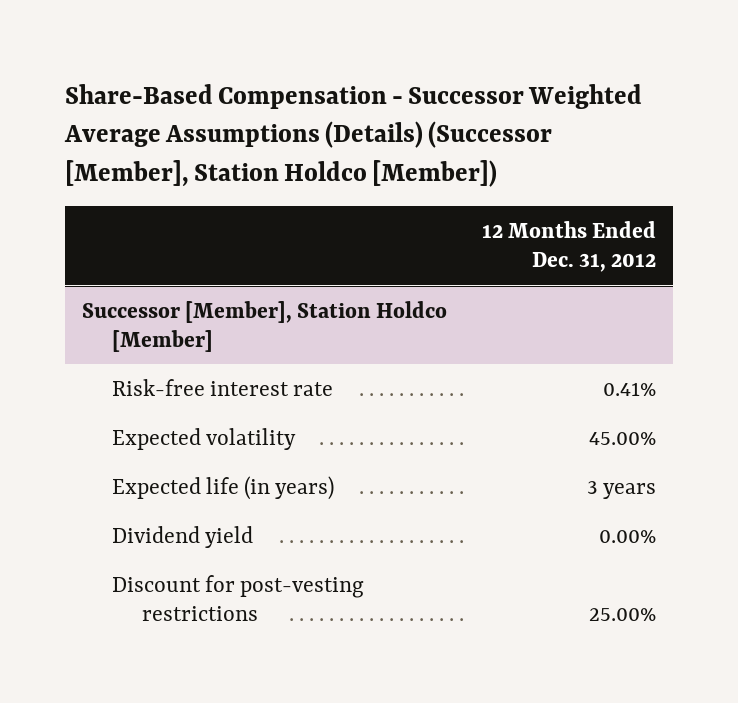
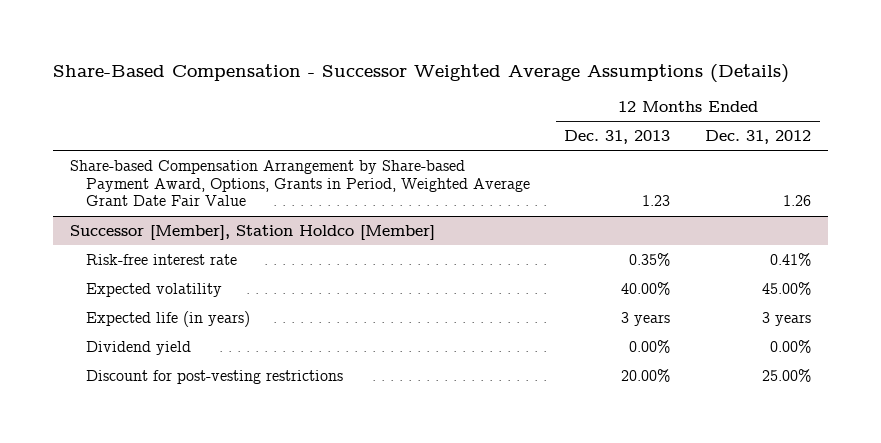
- Share-Based Compensation - Successor Weighted Average Assumptions (Details) (Successor [Member], Station Holdco [Member])
+ Share-Based Compensation - Successor Weighted Average Assumptions (Details)
- | 12 Months Ended Dec. 31, 2012
+ | 12 Months Ended Dec. 31, 2013 | 12 Months Ended Dec. 31, 2012
+ Share-based Compensation Arrangement by Share-based Payment Award, Options, Grants in Period, Weighted Average Grant Date Fair Value | 1.23 | 1.26

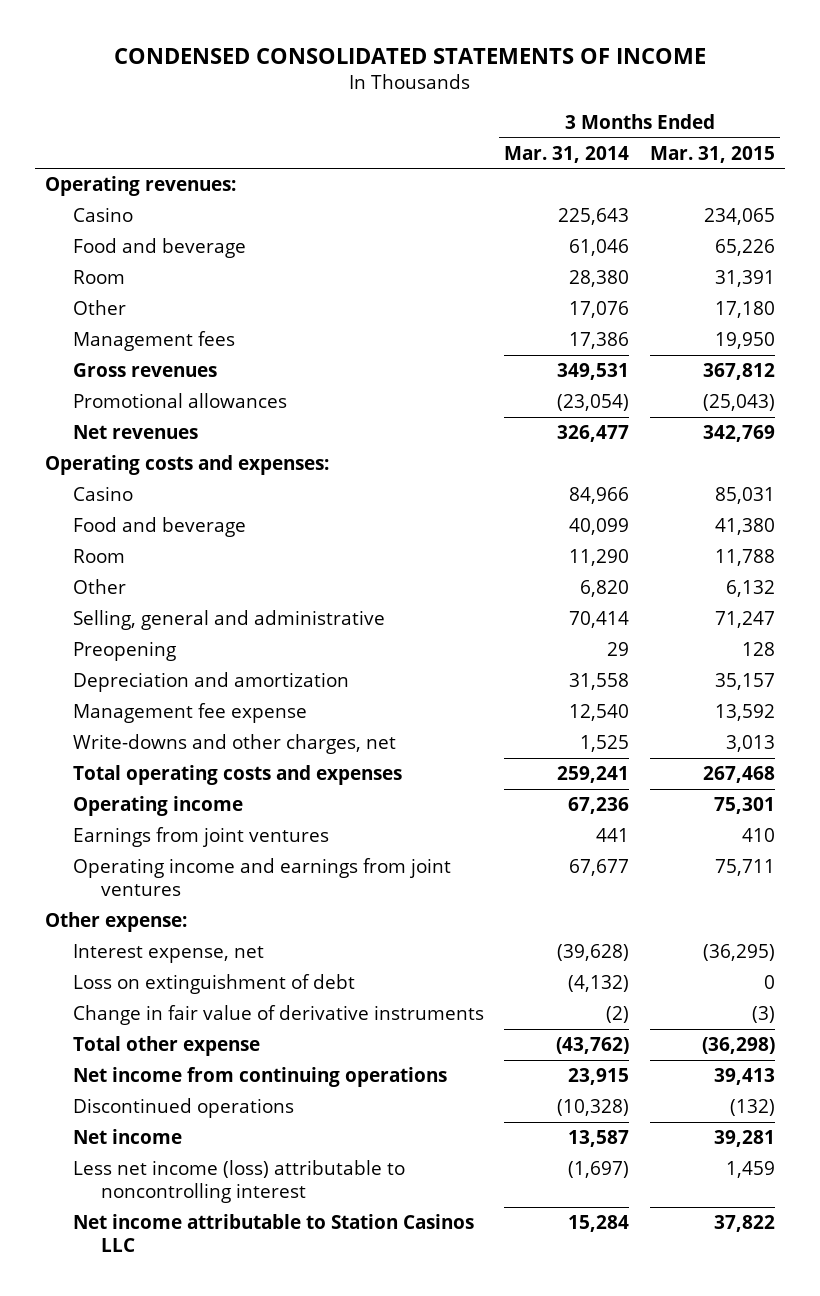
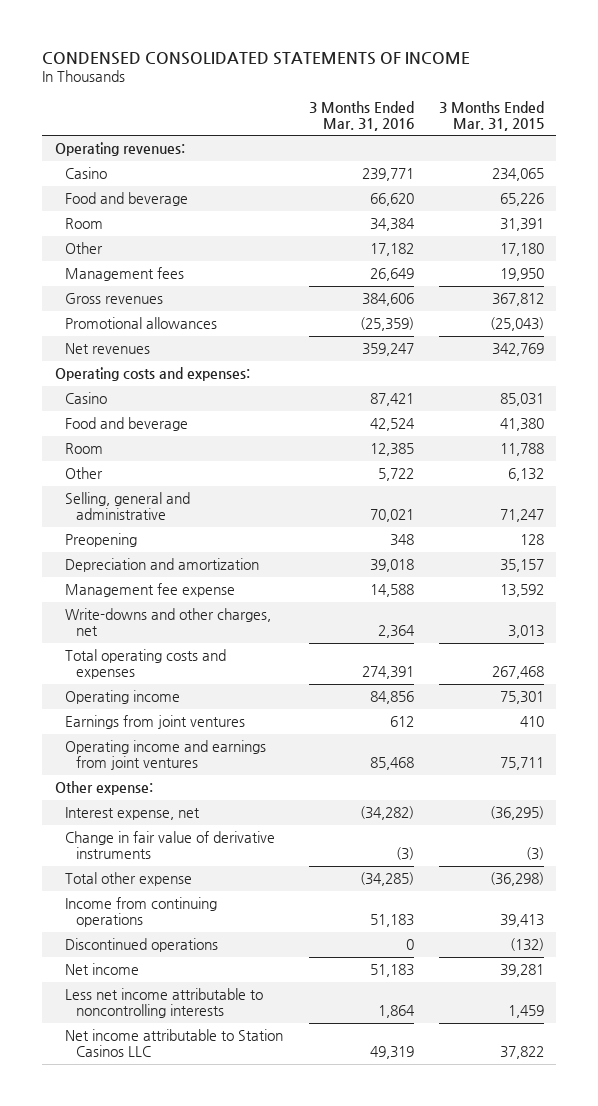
- | 3 Months Ended Mar. 31, 2014 | 3 Months Ended Mar. 31, 2015
+ | 3 Months Ended Mar. 31, 2016 | 3 Months Ended Mar. 31, 2015
- Loss on extinguishment of debt | (4,132) | 0
- Net income from continuing operations | 23,915 | 39,413
+ Income from continuing operations | 51,183 | 39,413
- Less net income (loss) attributable to noncontrolling interest | (1,697) | 1,459
+ Less net income attributable to noncontrolling interests | 1,864 | 1,459

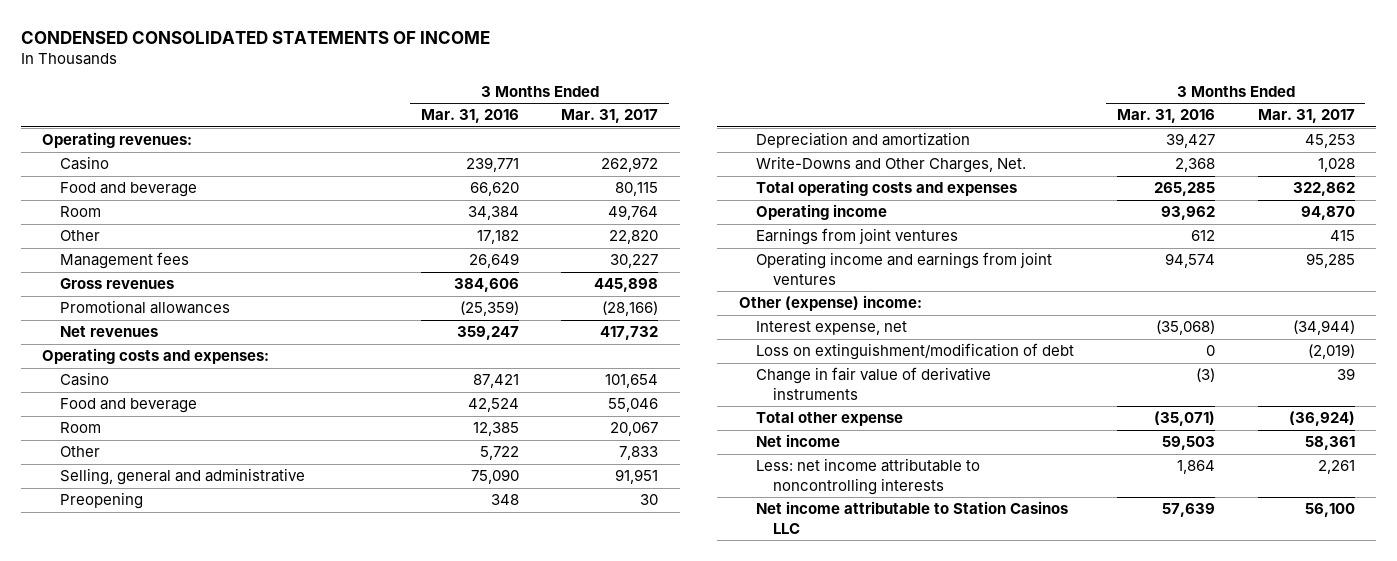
- | 3 Months Ended Mar. 31, 2016 | 3 Months Ended Mar. 31, 2015
+ | 3 Months Ended Mar. 31, 2016 | 3 Months Ended Mar. 31, 2017
- Selling, general and administrative | 70,021 | 71,247
+ Selling, general and administrative | 75,090 | 91,951
- Depreciation and amortization | 39,018 | 35,157
- Management fee expense | 14,588 | 13,592
- Write-downs and other charges, net | 2,364 | 3,013
- Total operating costs and expenses | 274,391 | 267,468
- Operating income | 84,856 | 75,301
+ Depreciation and amortization | 39,427 | 45,253
+ Write-Downs and Other Charges, Net. | 2,368 | 1,028
+ Total operating costs and expenses | 265,285 | 322,862
+ Operating income | 93,962 | 94,870
- Operating income and earnings from joint ventures | 85,468 | 75,711
- Other expense:
- Interest expense, net | (34,282) | (36,295)
+ Operating income and earnings from joint ventures | 94,574 | 95,285
+ Other (expense) income:
+ Interest expense, net | (35,068) | (34,944)
+ Loss on extinguishment/modification of debt | 0 | (2,019)
- Total other expense | (34,285) | (36,298)
- Income from continuing operations | 51,183 | 39,413
- Discontinued operations | 0 | (132)
- Net income | 51,183 | 39,281
- Less net income attributable to noncontrolling interests | 1,864 | 1,459
- Net income attributable to Station Casinos LLC | 49,319 | 37,822
+ Total other expense | (35,071) | (36,924)
+ Net income | 59,503 | 58,361
+ Less: net income attributable to noncontrolling interests | 1,864 | 2,261
+ Net income attributable to Station Casinos LLC | 57,639 | 56,100

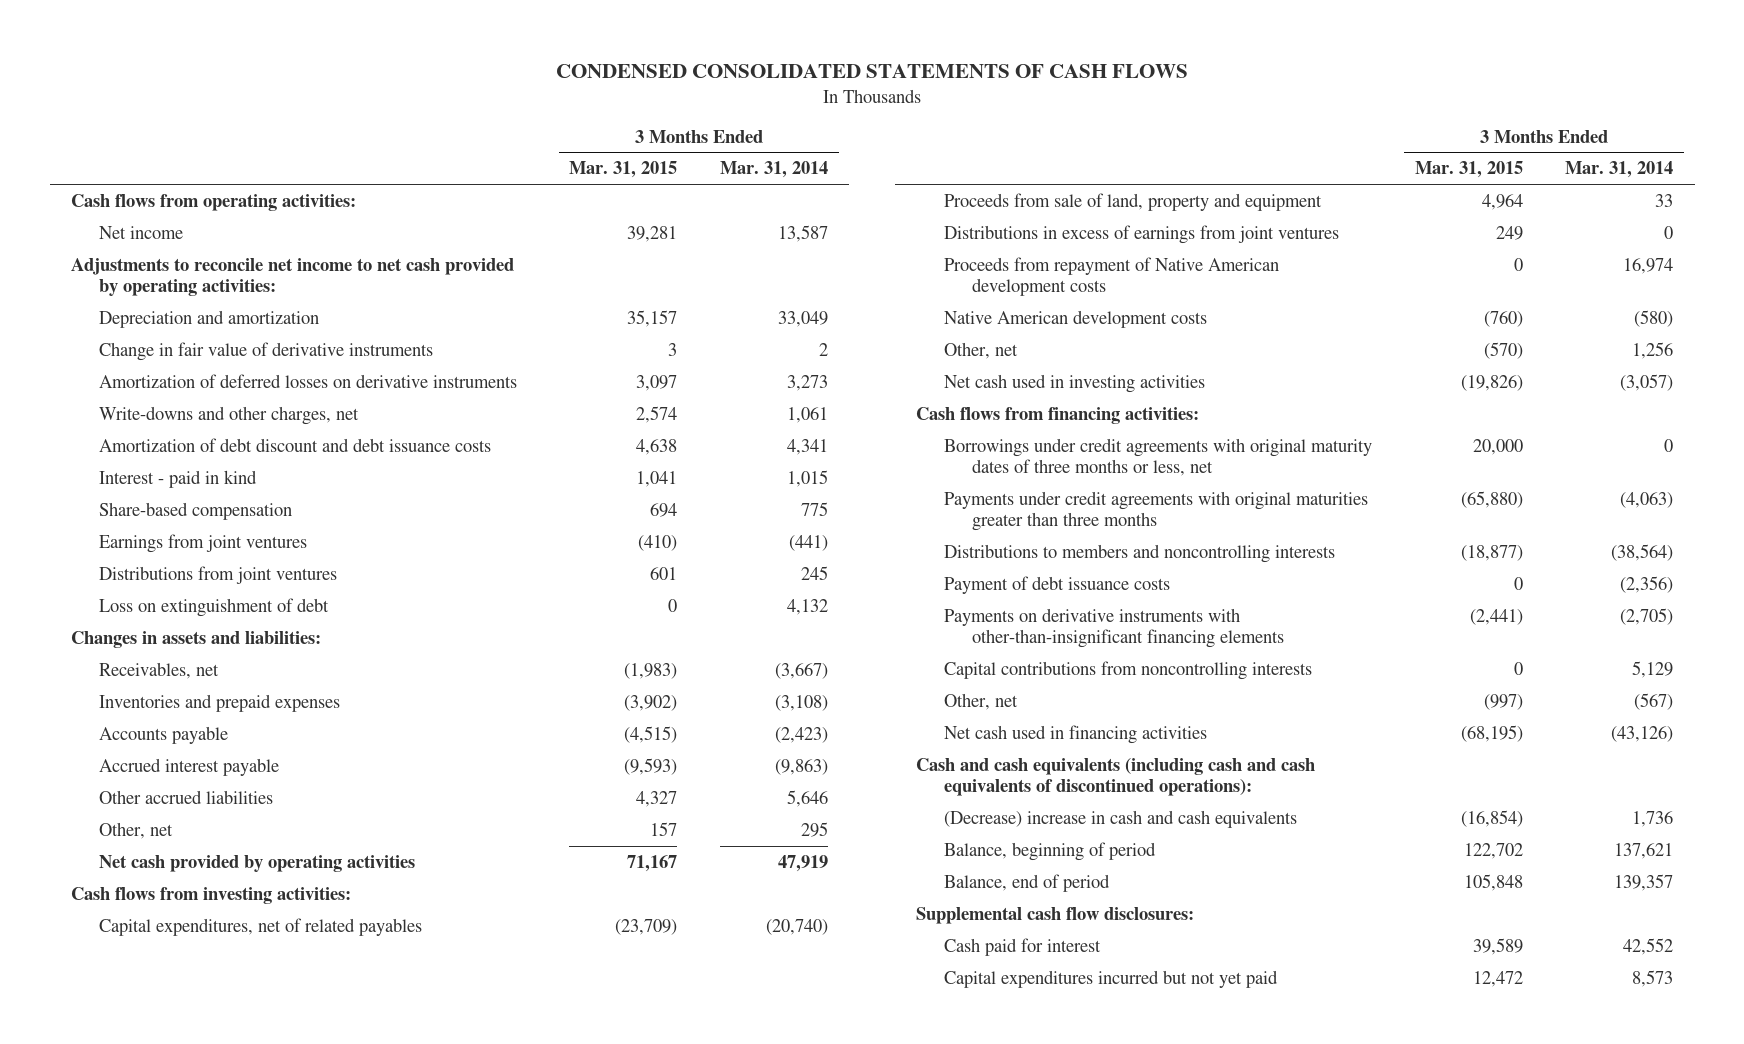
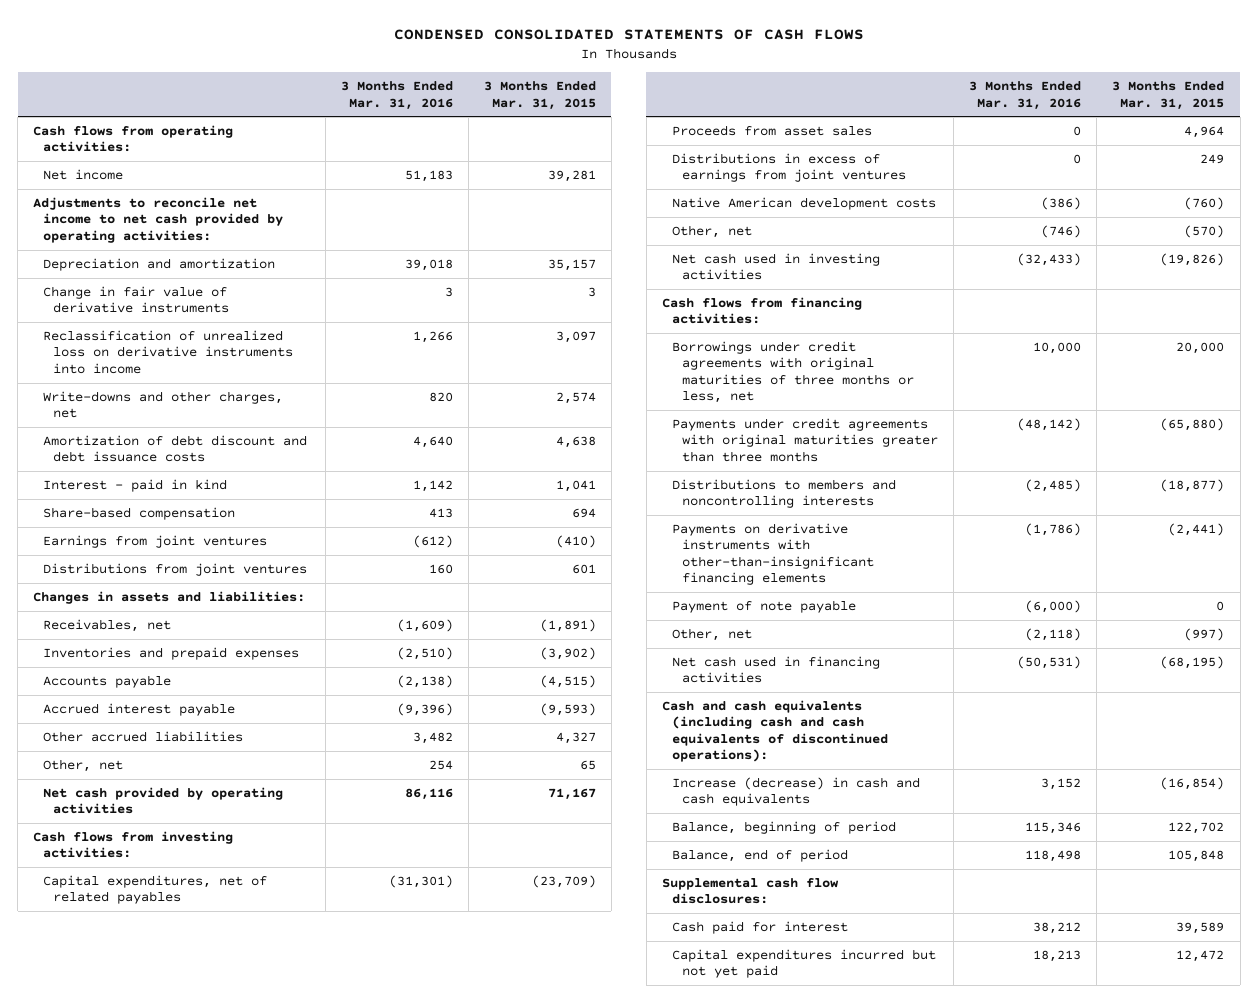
- | 3 Months Ended Mar. 31, 2015 | 3 Months Ended Mar. 31, 2014
+ | 3 Months Ended Mar. 31, 2016 | 3 Months Ended Mar. 31, 2015
- Amortization of deferred losses on derivative instruments | 3,097 | 3,273
+ Reclassification of unrealized loss on derivative instruments into income | 1,266 | 3,097
- Loss on extinguishment of debt | 0 | 4,132
- Receivables, net | (1,983) | (3,667)
+ Receivables, net | (1,609) | (1,891)
- Other, net | 157 | 295
+ Other, net | 254 | 65
- Proceeds from sale of land, property and equipment | 4,964 | 33
+ Proceeds from asset sales | 0 | 4,964
- Proceeds from repayment of Native American development costs | 0 | 16,974
- Borrowings under credit agreements with original maturity dates of three months or less, net | 20,000 | 0
+ Borrowings under credit agreements with original maturities of three months or less, net | 10,000 | 20,000
- Payment of debt issuance costs | 0 | (2,356)
- Capital contributions from noncontrolling interests | 0 | 5,129
+ Payment of note payable | (6,000) | 0
- (Decrease) increase in cash and cash equivalents | (16,854) | 1,736
+ Increase (decrease) in cash and cash equivalents | 3,152 | (16,854)

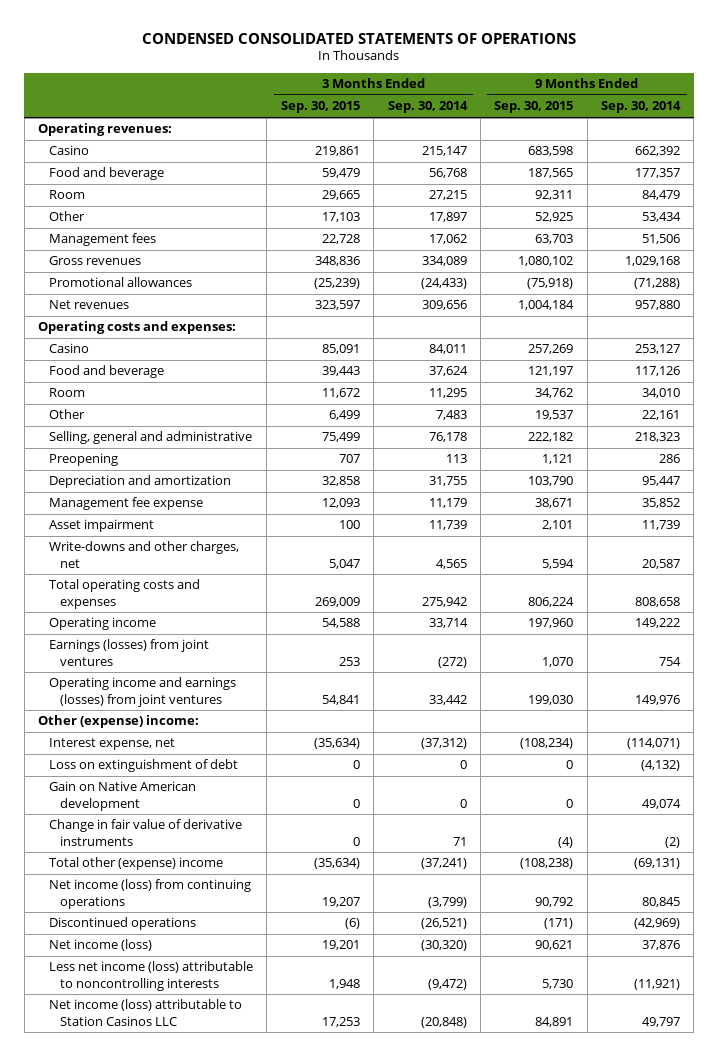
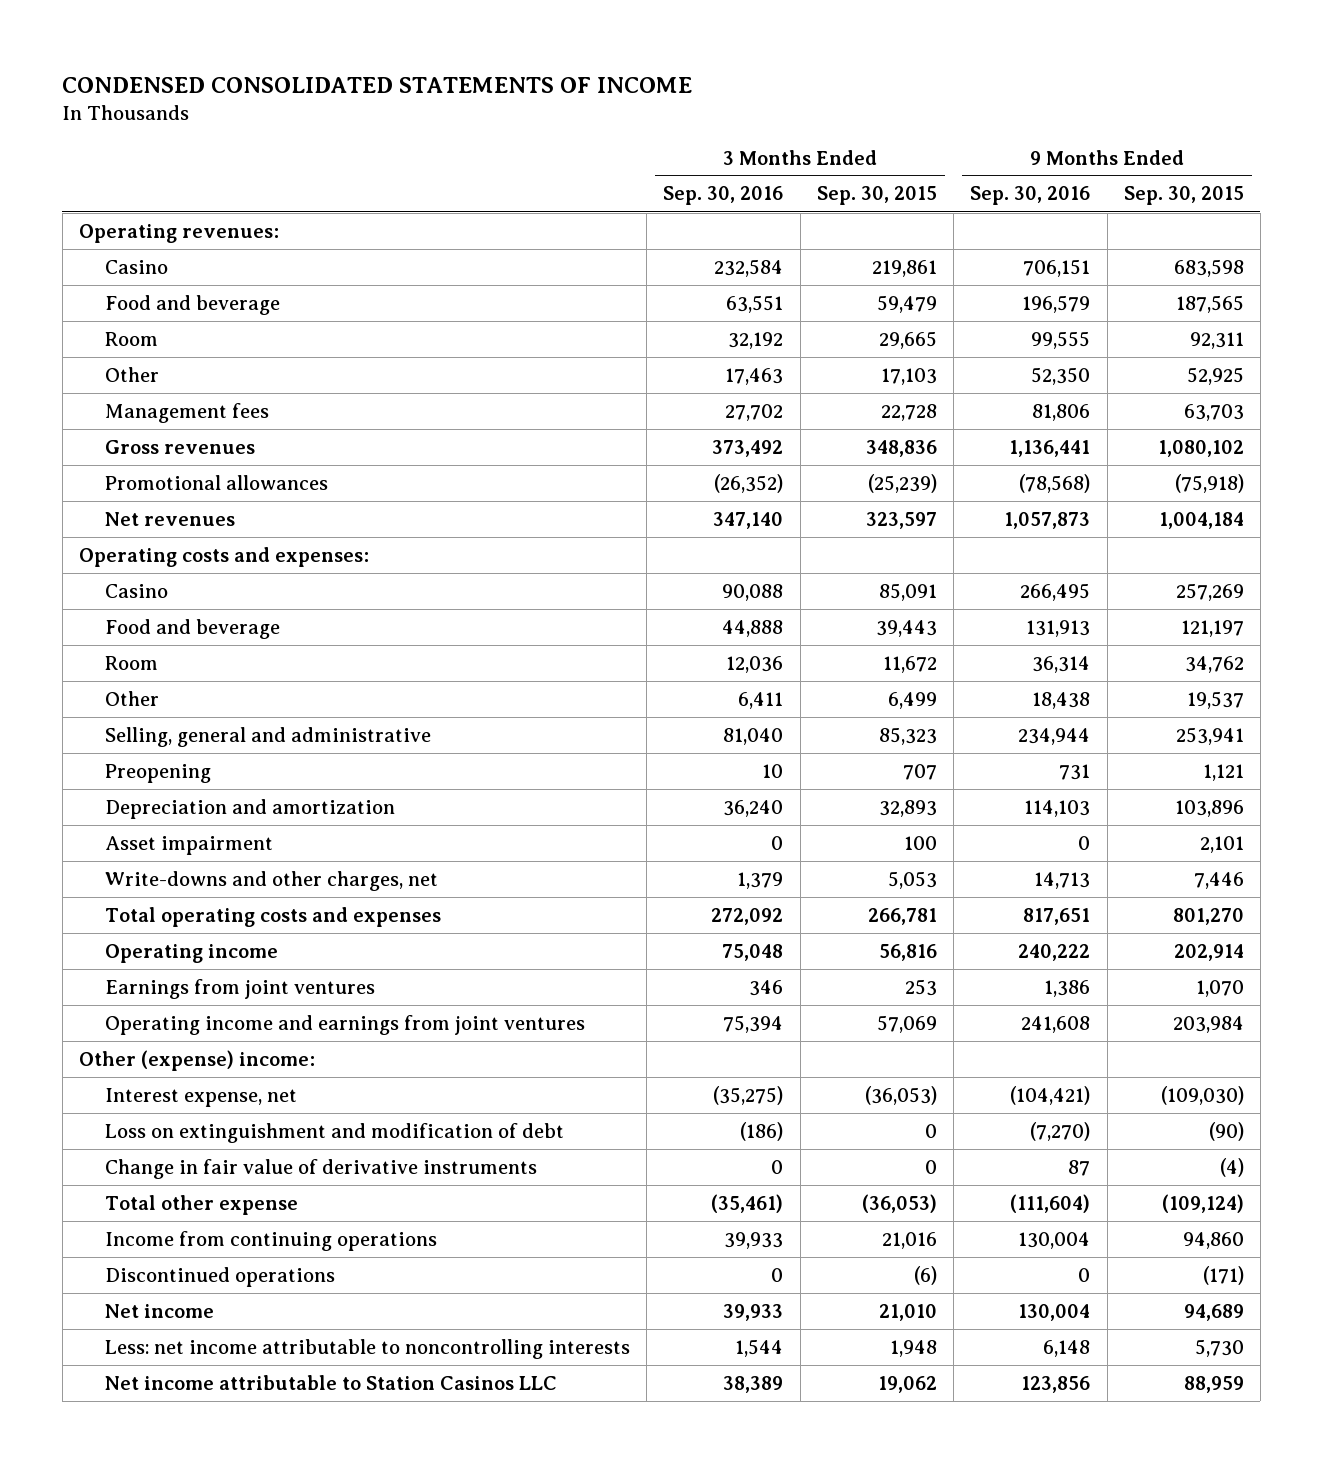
- CONDENSED CONSOLIDATED STATEMENTS OF OPERATIONS
+ CONDENSED CONSOLIDATED STATEMENTS OF INCOME
- | 3 Months Ended Sep. 30, 2015 | 3 Months Ended Sep. 30, 2014 | 9 Months Ended Sep. 30, 2015 | 9 Months Ended Sep. 30, 2014
+ | 3 Months Ended Sep. 30, 2016 | 3 Months Ended Sep. 30, 2015 | 9 Months Ended Sep. 30, 2016 | 9 Months Ended Sep. 30, 2015
- Selling, general and administrative | 75,499 | 76,178 | 222,182 | 218,323
+ Selling, general and administrative | 81,040 | 85,323 | 234,944 | 253,941
- Depreciation and amortization | 32,858 | 31,755 | 103,790 | 95,447
- Management fee expense | 12,093 | 11,179 | 38,671 | 35,852
+ Depreciation and amortization | 36,240 | 32,893 | 114,103 | 103,896
- Write-downs and other charges, net | 5,047 | 4,565 | 5,594 | 20,587
- Total operating costs and expenses | 269,009 | 275,942 | 806,224 | 808,658
- Operating income | 54,588 | 33,714 | 197,960 | 149,222
- Earnings (losses) from joint ventures | 253 | (272) | 1,070 | 754
- Operating income and earnings (losses) from joint ventures | 54,841 | 33,442 | 199,030 | 149,976
+ Write-downs and other charges, net | 1,379 | 5,053 | 14,713 | 7,446
+ Total operating costs and expenses | 272,092 | 266,781 | 817,651 | 801,270
+ Operating income | 75,048 | 56,816 | 240,222 | 202,914
+ Earnings from joint ventures | 346 | 253 | 1,386 | 1,070
+ Operating income and earnings from joint ventures | 75,394 | 57,069 | 241,608 | 203,984
- Interest expense, net | (35,634) | (37,312) | (108,234) | (114,071)
- Loss on extinguishment of debt | 0 | 0 | 0 | (4,132)
- Gain on Native American development | 0 | 0 | 0 | 49,074
+ Interest expense, net | (35,275) | (36,053) | (104,421) | (109,030)
+ Loss on extinguishment and modification of debt | (186) | 0 | (7,270) | (90)
- Total other (expense) income | (35,634) | (37,241) | (108,238) | (69,131)
- Net income (loss) from continuing operations | 19,207 | (3,799) | 90,792 | 80,845
+ Total other expense | (35,461) | (36,053) | (111,604) | (109,124)
+ Income from continuing operations | 39,933 | 21,016 | 130,004 | 94,860
- Net income (loss) | 19,201 | (30,320) | 90,621 | 37,876
- Less net income (loss) attributable to noncontrolling interests | 1,948 | (9,472) | 5,730 | (11,921)
- Net income (loss) attributable to Station Casinos LLC | 17,253 | (20,848) | 84,891 | 49,797
+ Net income | 39,933 | 21,010 | 130,004 | 94,689
+ Less: net income attributable to noncontrolling interests | 1,544 | 1,948 | 6,148 | 5,730
+ Net income attributable to Station Casinos LLC | 38,389 | 19,062 | 123,856 | 88,959

